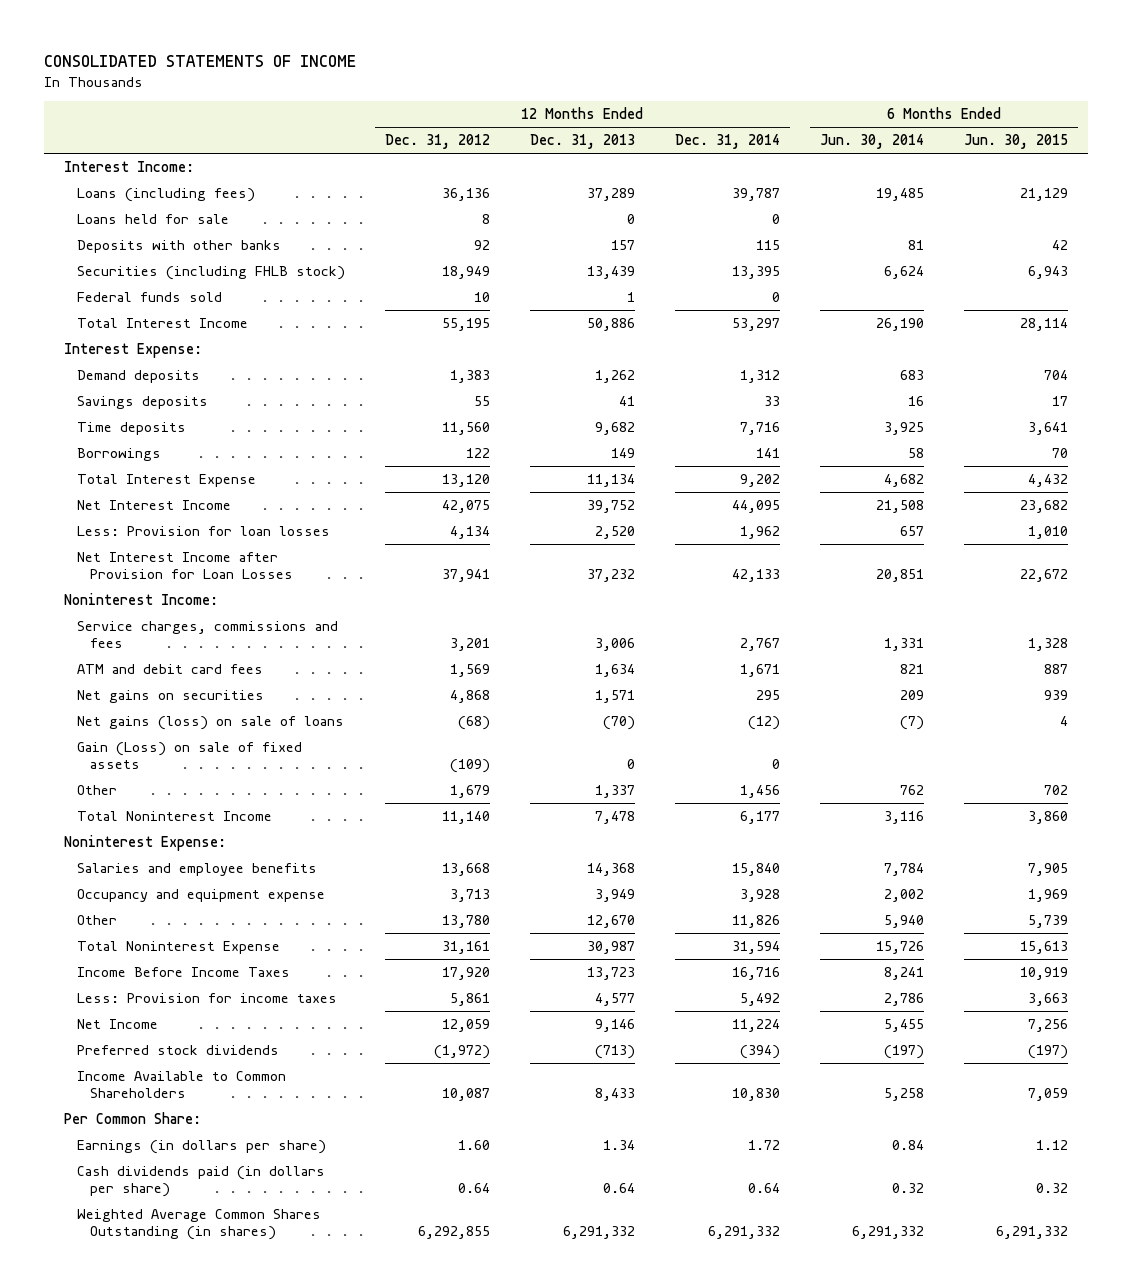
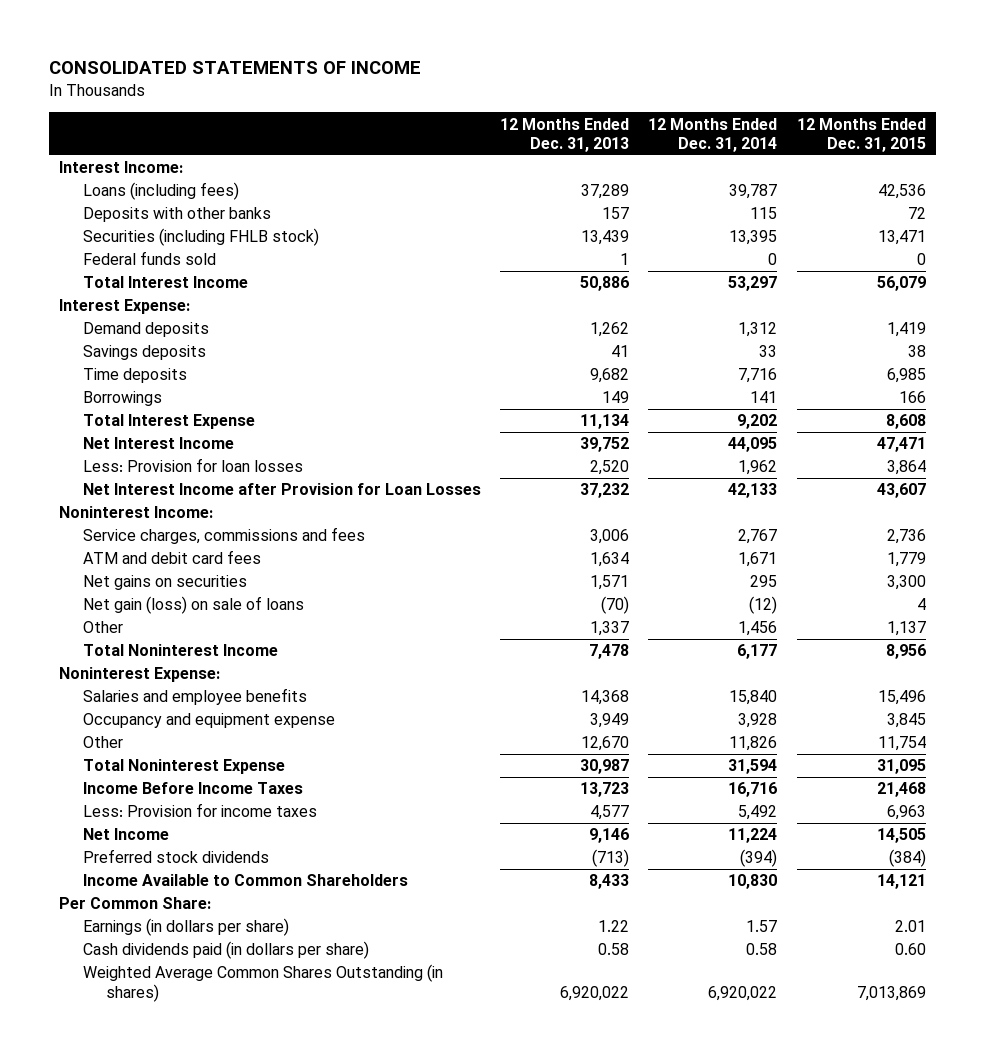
- | 12 Months Ended Dec. 31, 2012 | 12 Months Ended Dec. 31, 2013 | 12 Months Ended Dec. 31, 2014 | 6 Months Ended Jun. 30, 2014 | 6 Months Ended Jun. 30, 2015
+ | 12 Months Ended Dec. 31, 2013 | 12 Months Ended Dec. 31, 2014 | 12 Months Ended Dec. 31, 2015
- Loans held for sale | 8 | 0 | 0 | |
- Net gains (loss) on sale of loans | (68) | (70) | (12) | (7) | 4
- Gain (Loss) on sale of fixed assets | (109) | 0 | 0 | |
+ Net gain (loss) on sale of loans | (70) | (12) | 4
- Earnings (in dollars per share) | 1.60 | 1.34 | 1.72 | 0.84 | 1.12
- Cash dividends paid (in dollars per share) | 0.64 | 0.64 | 0.64 | 0.32 | 0.32
- Weighted Average Common Shares Outstanding (in shares) | 6,292,855 | 6,291,332 | 6,291,332 | 6,291,332 | 6,291,332
+ Earnings (in dollars per share) | 1.22 | 1.57 | 2.01
+ Cash dividends paid (in dollars per share) | 0.58 | 0.58 | 0.60
+ Weighted Average Common Shares Outstanding (in shares) | 6,920,022 | 6,920,022 | 7,013,869

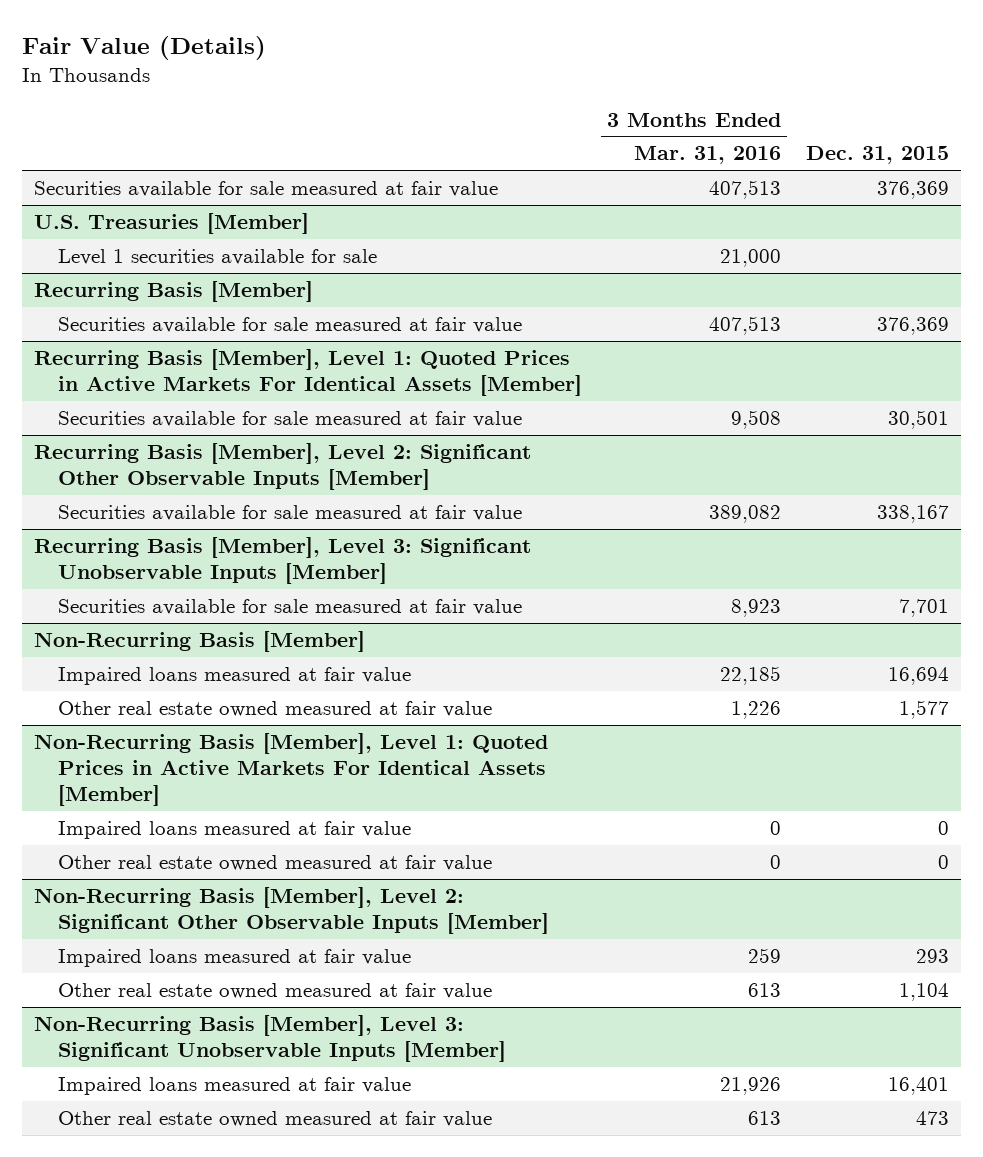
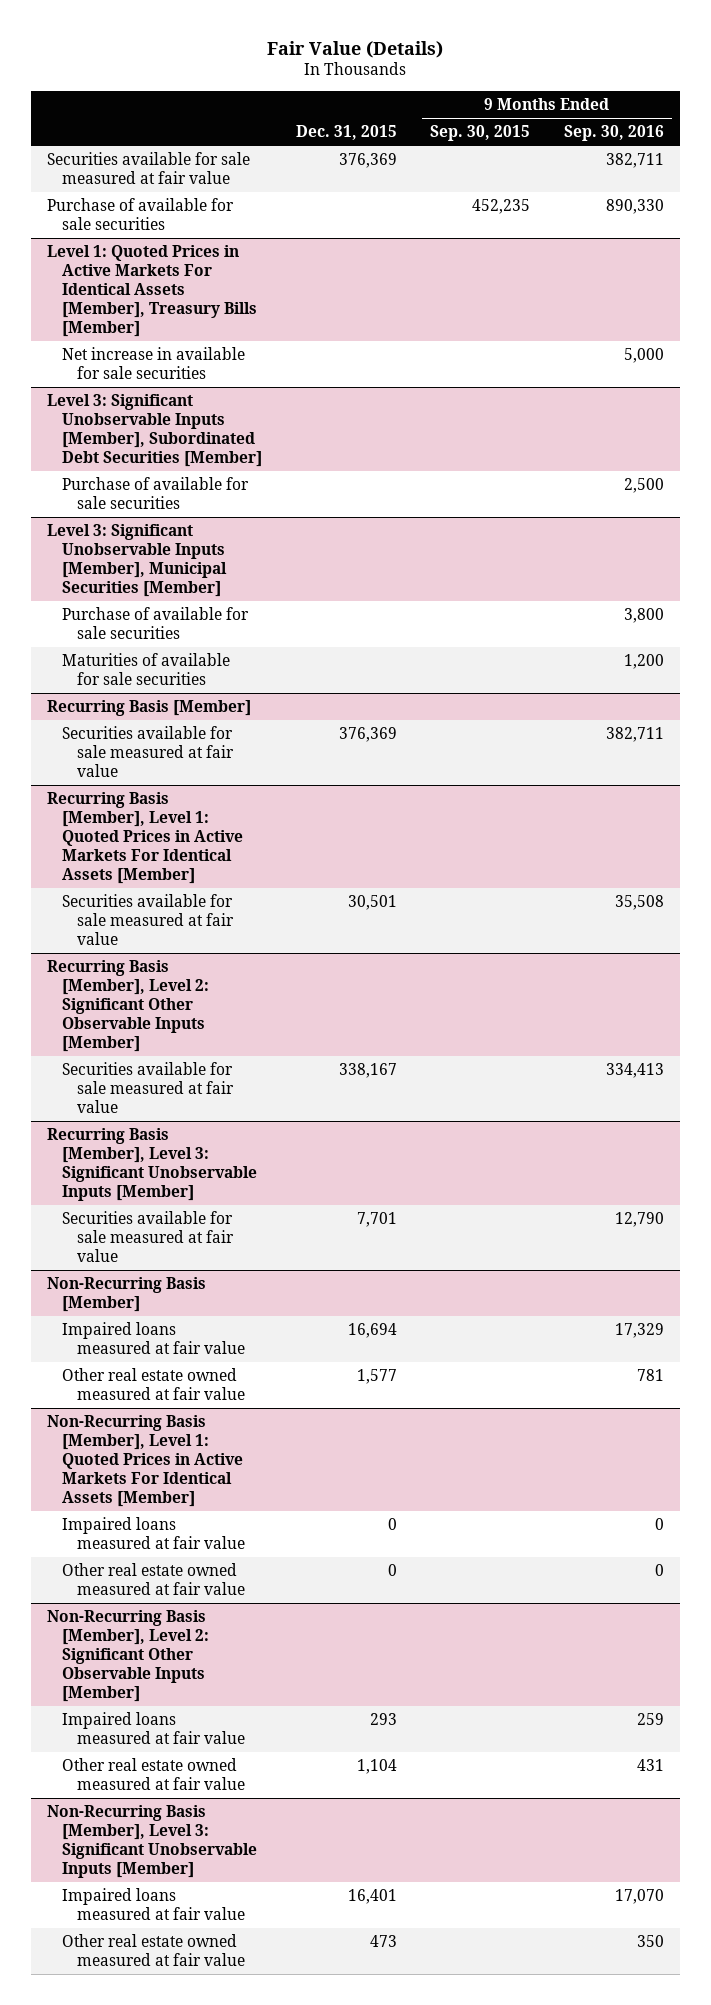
- | 3 Months Ended Mar. 31, 2016 | Dec. 31, 2015
+ | Dec. 31, 2015 | 9 Months Ended Sep. 30, 2015 | 9 Months Ended Sep. 30, 2016
- U.S. Treasuries [Member]
- Level 1 securities available for sale | 21,000 |
+ Purchase of available for sale securities | | 452,235 | 890,330
+ Level 1: Quoted Prices in Active Markets For Identical Assets [Member], Treasury Bills [Member]
+ Net increase in available for sale securities | | | 5,000
+ Level 3: Significant Unobservable Inputs [Member], Subordinated Debt Securities [Member]
+ Purchase of available for sale securities | | | 2,500
+ Level 3: Significant Unobservable Inputs [Member], Municipal Securities [Member]
+ Purchase of available for sale securities | | | 3,800
+ Maturities of available for sale securities | | | 1,200

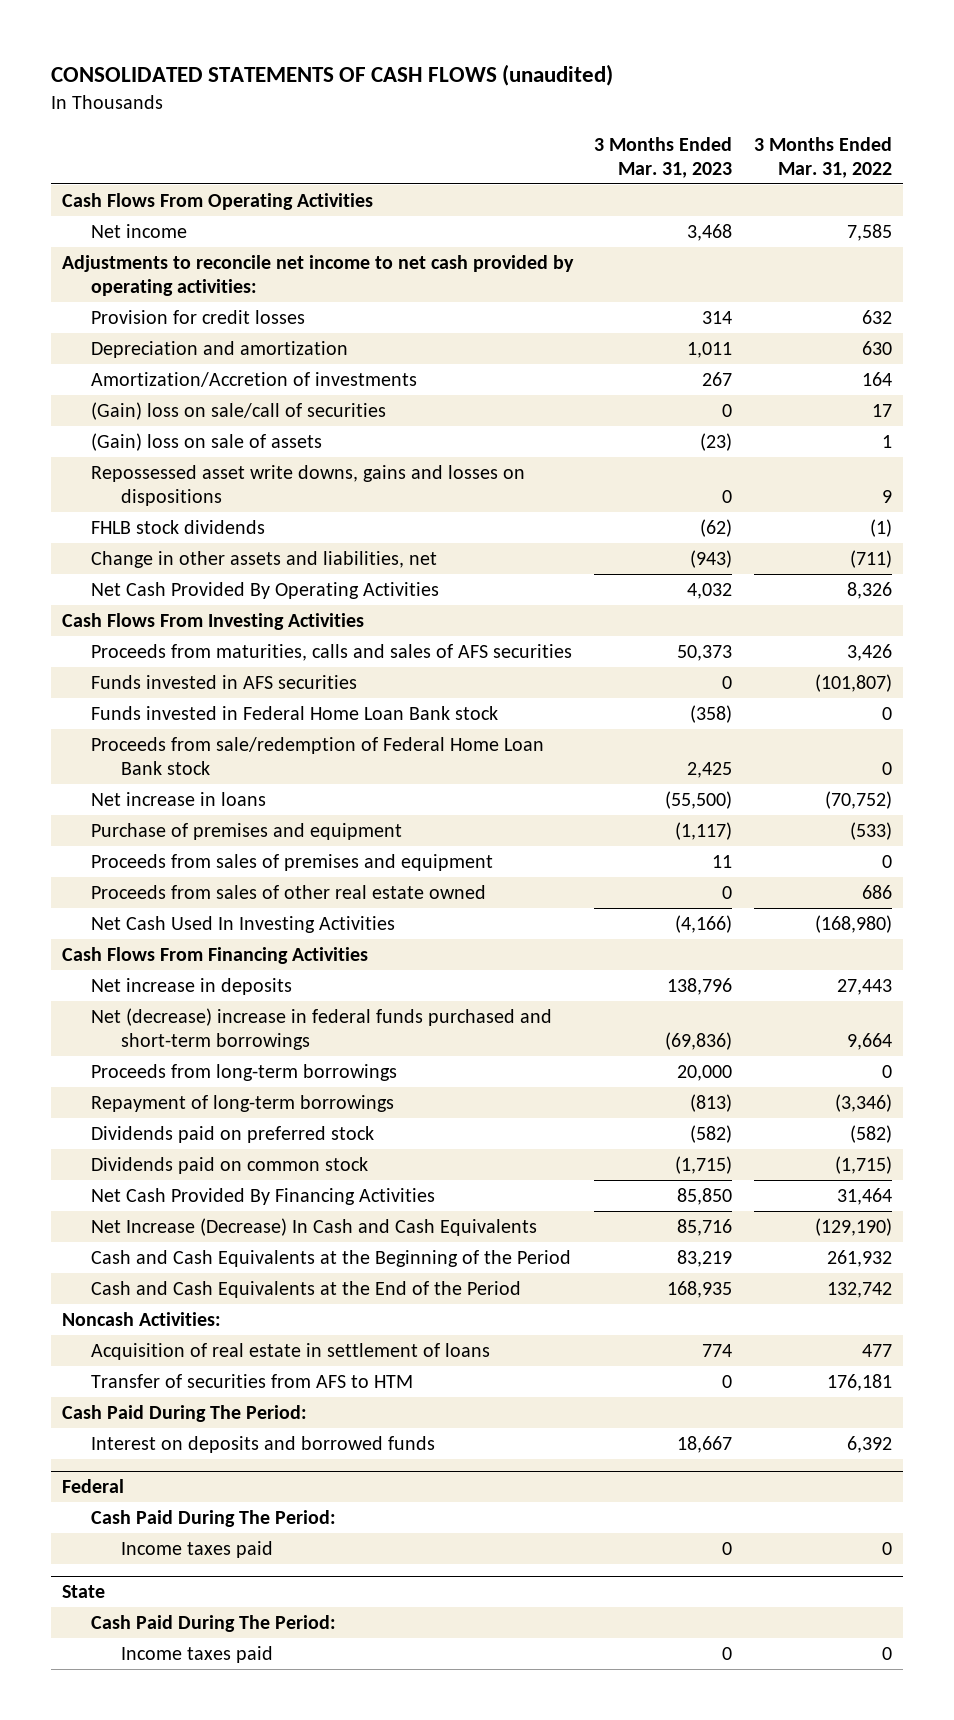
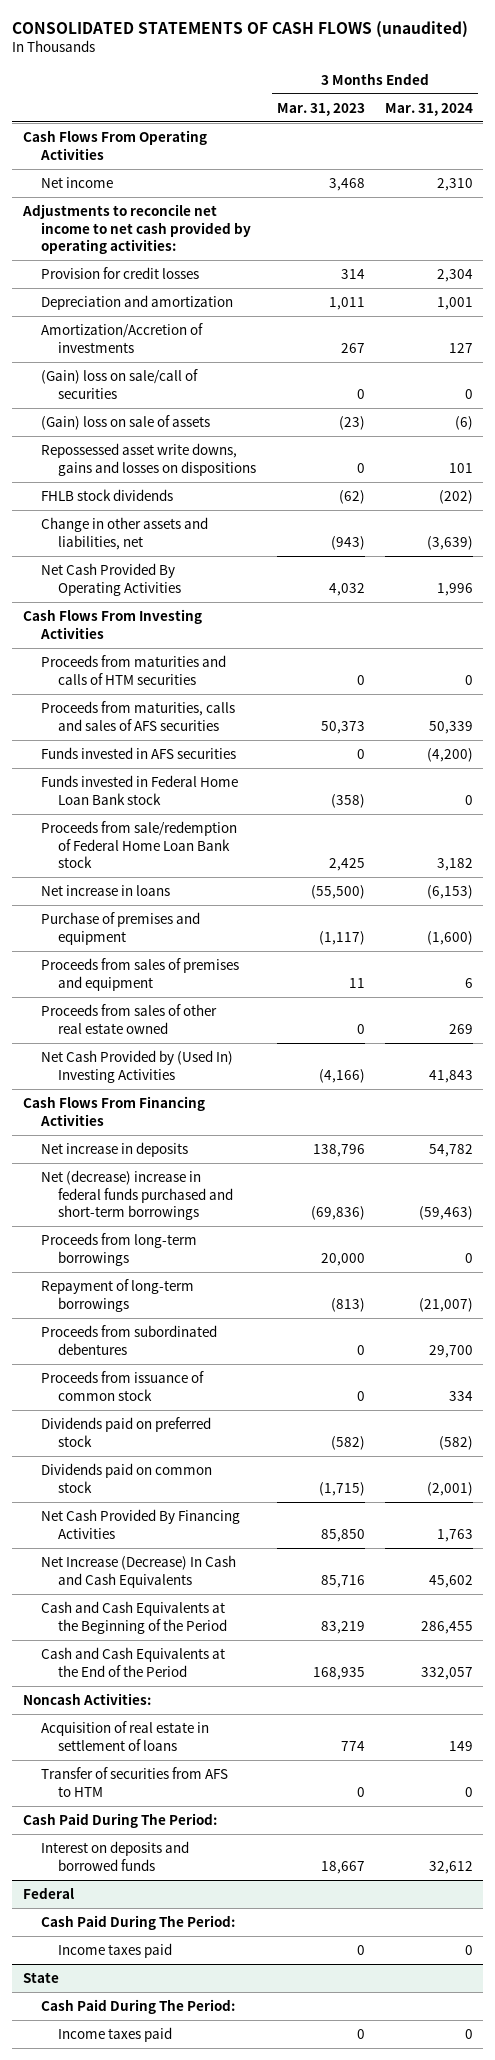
- | 3 Months Ended Mar. 31, 2023 | 3 Months Ended Mar. 31, 2022
+ | 3 Months Ended Mar. 31, 2023 | 3 Months Ended Mar. 31, 2024
+ Proceeds from maturities and calls of HTM securities | 0 | 0
- Net Cash Used In Investing Activities | (4,166) | (168,980)
+ Net Cash Provided by (Used In) Investing Activities | (4,166) | 41,843
+ Proceeds from subordinated debentures | 0 | 29,700
+ Proceeds from issuance of common stock | 0 | 334

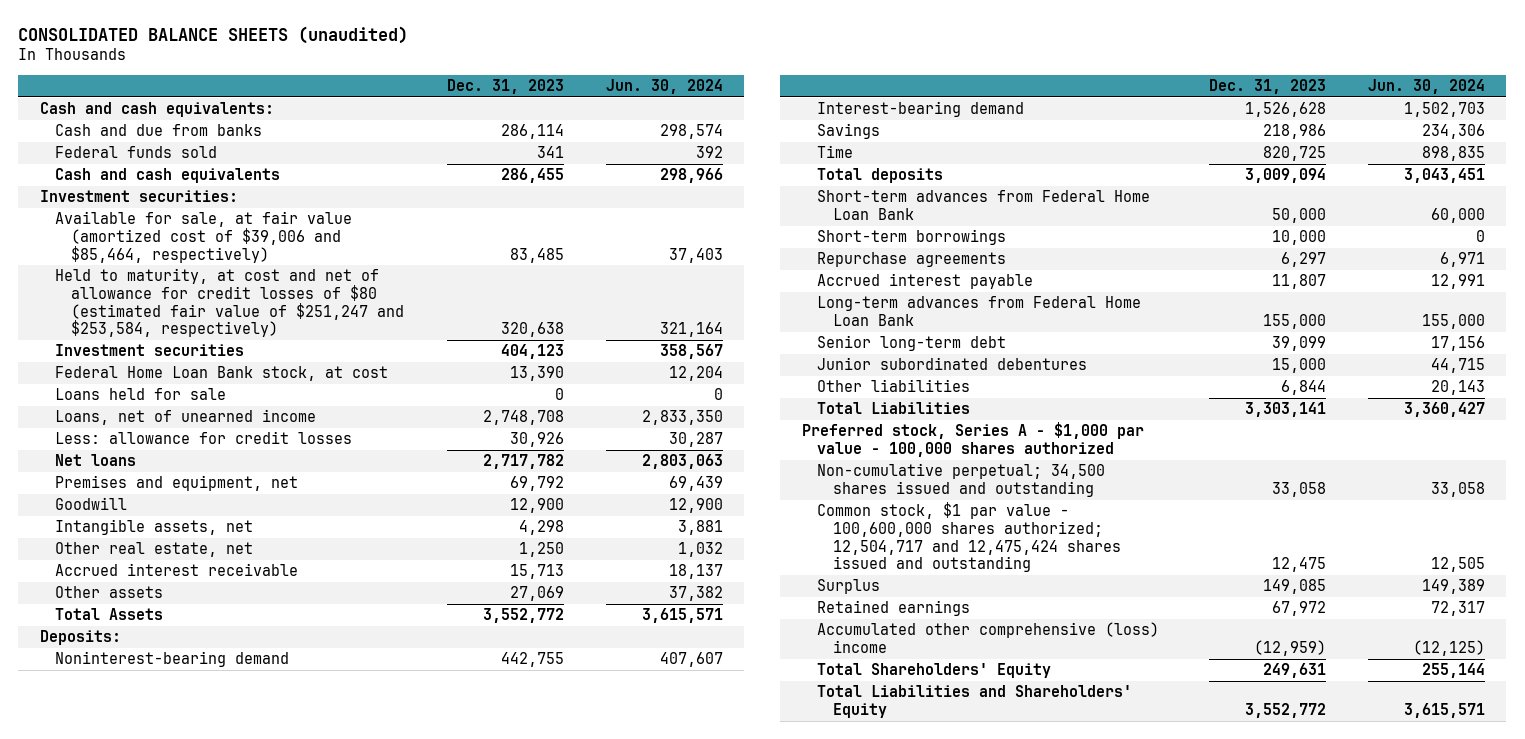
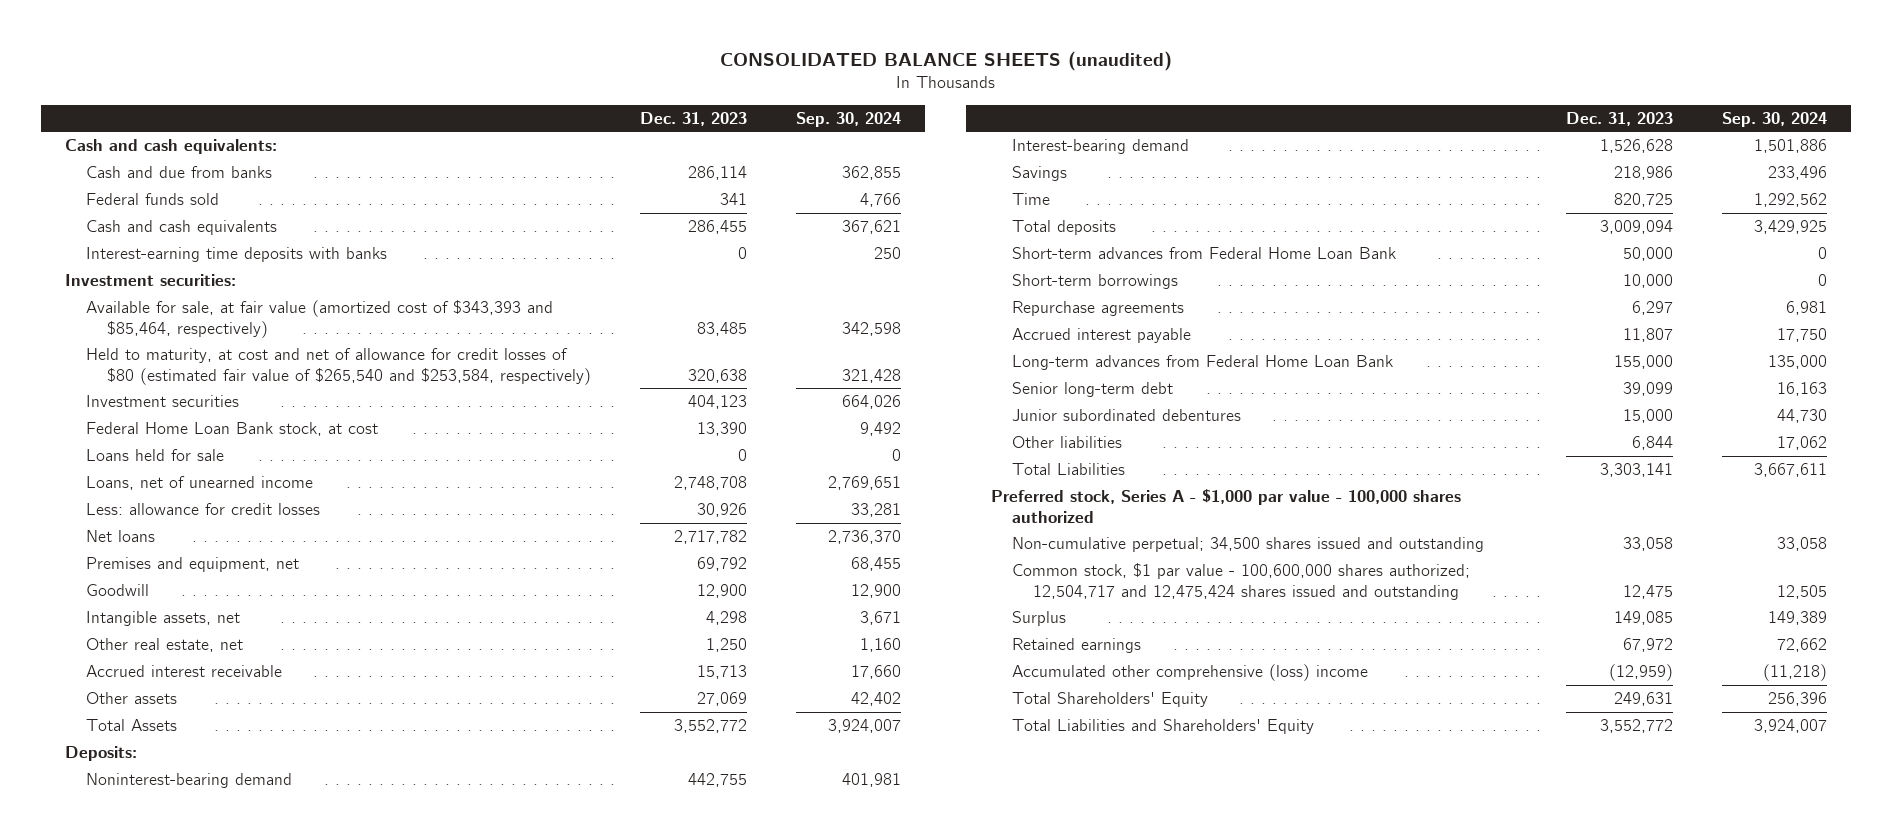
- | Dec. 31, 2023 | Jun. 30, 2024
+ | Dec. 31, 2023 | Sep. 30, 2024
+ Interest-earning time deposits with banks | 0 | 250
- Available for sale, at fair value (amortized cost of $39,006 and $85,464, respectively) | 83,485 | 37,403
- Held to maturity, at cost and net of allowance for credit losses of $80 (estimated fair value of $251,247 and $253,584, respectively) | 320,638 | 321,164
+ Available for sale, at fair value (amortized cost of $343,393 and $85,464, respectively) | 83,485 | 342,598
+ Held to maturity, at cost and net of allowance for credit losses of $80 (estimated fair value of $265,540 and $253,584, respectively) | 320,638 | 321,428

